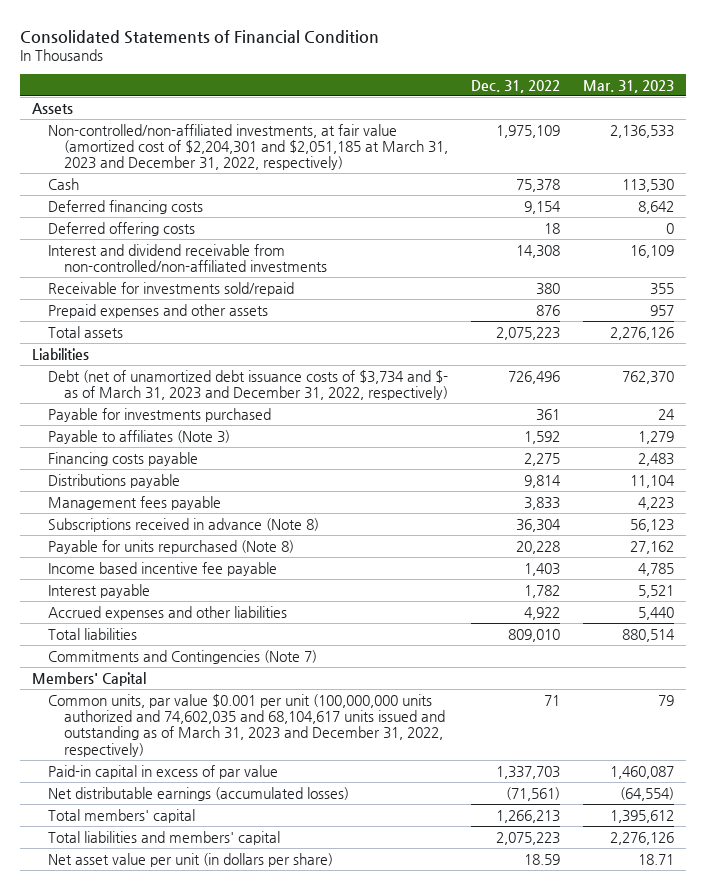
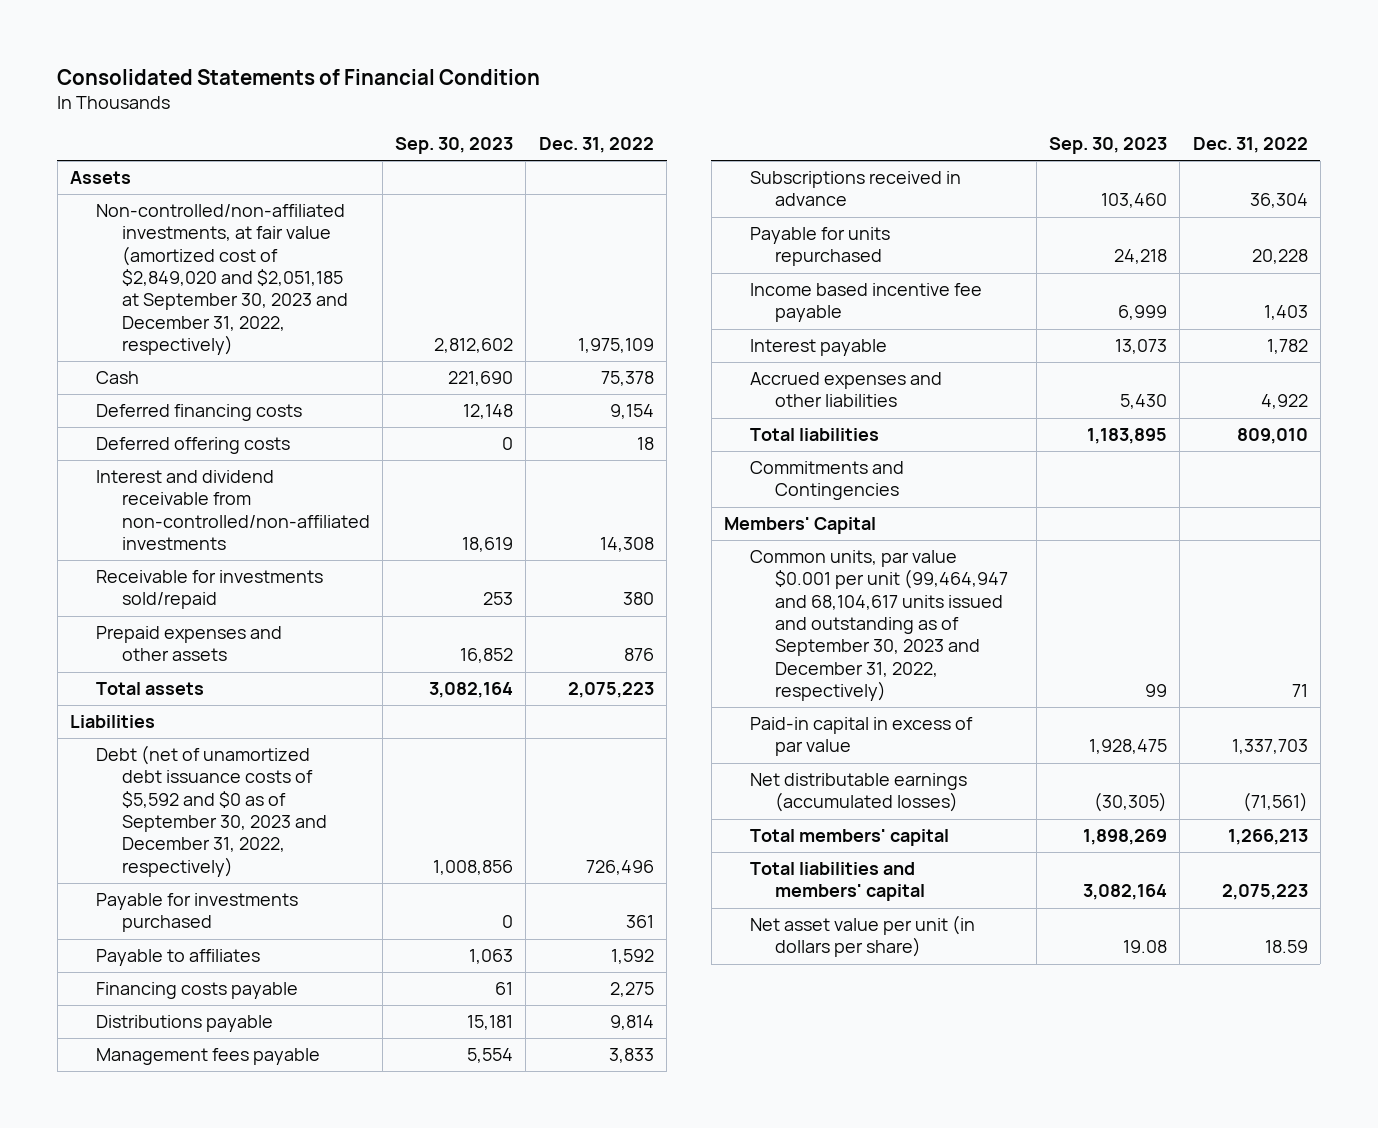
- | Dec. 31, 2022 | Mar. 31, 2023
+ | Sep. 30, 2023 | Dec. 31, 2022
- Non-controlled/non-affiliated investments, at fair value (amortized cost of $2,204,301 and $2,051,185 at March 31, 2023 and December 31, 2022, respectively) | 1,975,109 | 2,136,533
+ Non-controlled/non-affiliated investments, at fair value (amortized cost of $2,849,020 and $2,051,185 at September 30, 2023 and December 31, 2022, respectively) | 2,812,602 | 1,975,109
- Debt (net of unamortized debt issuance costs of $3,734 and $- as of March 31, 2023 and December 31, 2022, respectively) | 726,496 | 762,370
+ Debt (net of unamortized debt issuance costs of $5,592 and $0 as of September 30, 2023 and December 31, 2022, respectively) | 1,008,856 | 726,496
- Payable to affiliates (Note 3) | 1,592 | 1,279
+ Payable to affiliates | 1,063 | 1,592
- Subscriptions received in advance (Note 8) | 36,304 | 56,123
- Payable for units repurchased (Note 8) | 20,228 | 27,162
+ Subscriptions received in advance | 103,460 | 36,304
+ Payable for units repurchased | 24,218 | 20,228
- Commitments and Contingencies (Note 7)
+ Commitments and Contingencies
- Common units, par value $0.001 per unit (100,000,000 units authorized and 74,602,035 and 68,104,617 units issued and outstanding as of March 31, 2023 and December 31, 2022, respectively) | 71 | 79
+ Common units, par value $0.001 per unit (99,464,947 and 68,104,617 units issued and outstanding as of September 30, 2023 and December 31, 2022, respectively) | 99 | 71

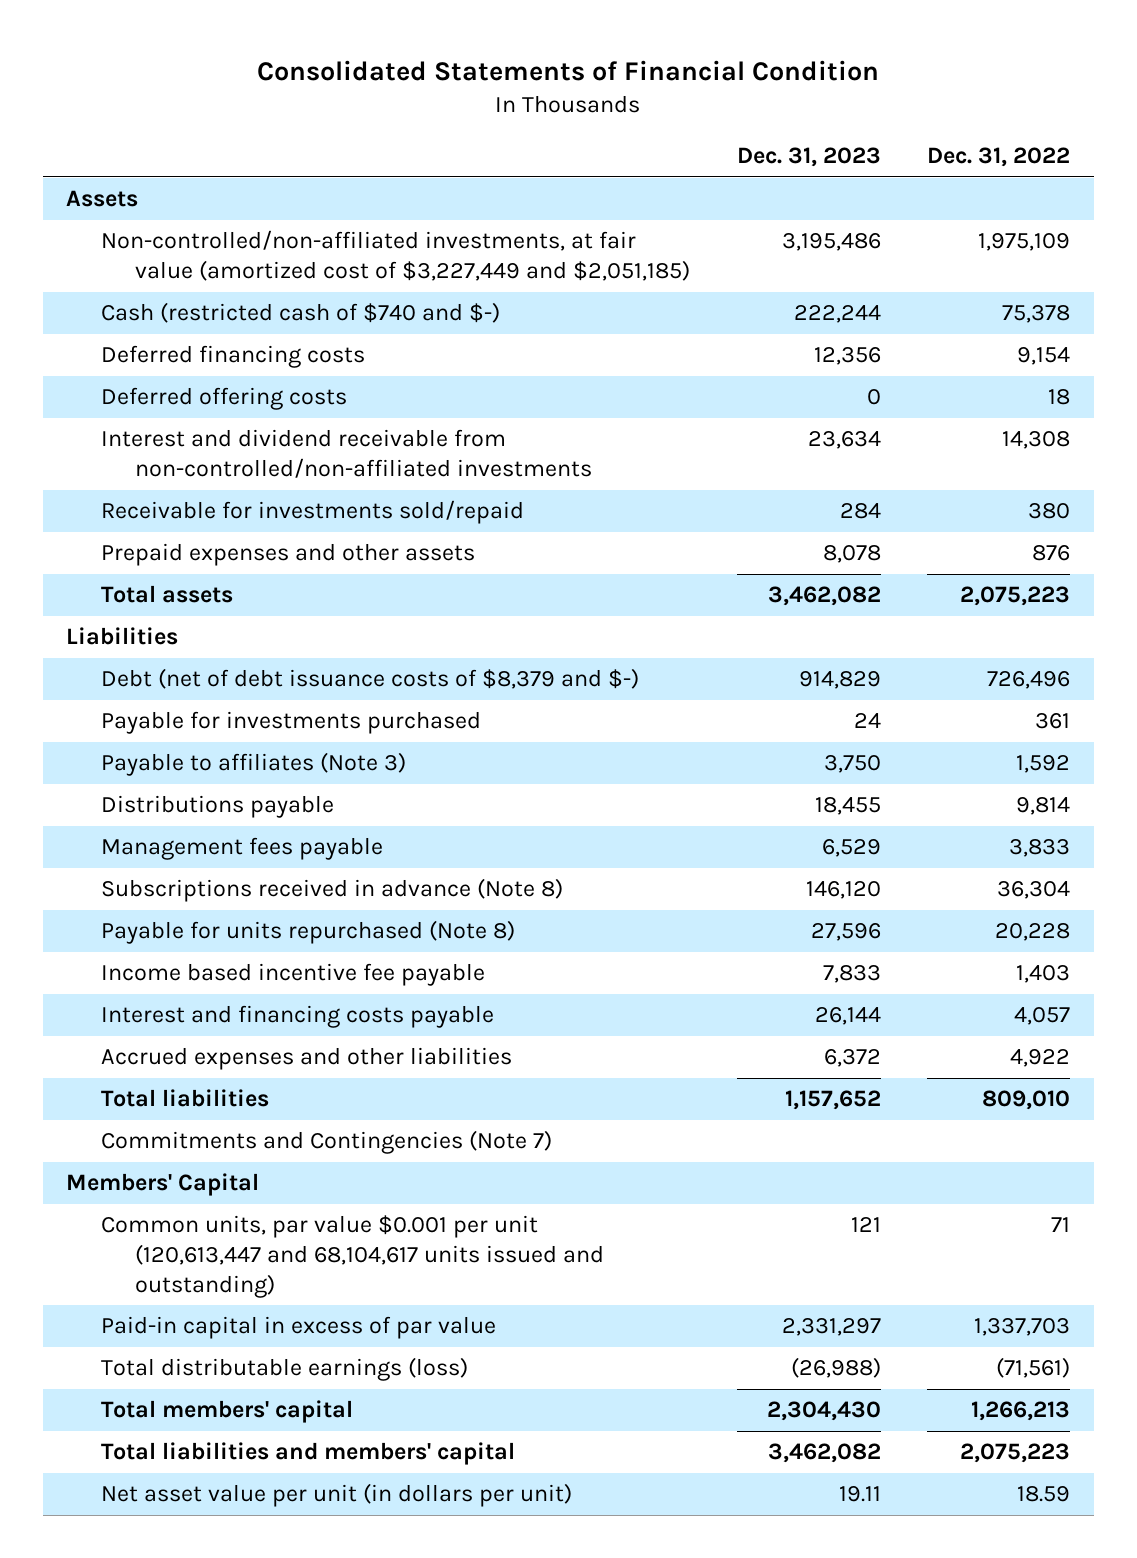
- | Sep. 30, 2023 | Dec. 31, 2022
+ | Dec. 31, 2023 | Dec. 31, 2022
- Non-controlled/non-affiliated investments, at fair value (amortized cost of $2,849,020 and $2,051,185 at September 30, 2023 and December 31, 2022, respectively) | 2,812,602 | 1,975,109
- Cash | 221,690 | 75,378
+ Non-controlled/non-affiliated investments, at fair value (amortized cost of $3,227,449 and $2,051,185) | 3,195,486 | 1,975,109
+ Cash (restricted cash of $740 and $-) | 222,244 | 75,378
- Debt (net of unamortized debt issuance costs of $5,592 and $0 as of September 30, 2023 and December 31, 2022, respectively) | 1,008,856 | 726,496
+ Debt (net of debt issuance costs of $8,379 and $-) | 914,829 | 726,496
- Payable to affiliates | 1,063 | 1,592
- Financing costs payable | 61 | 2,275
+ Payable to affiliates (Note 3) | 3,750 | 1,592
- Subscriptions received in advance | 103,460 | 36,304
- Payable for units repurchased | 24,218 | 20,228
+ Subscriptions received in advance (Note 8) | 146,120 | 36,304
+ Payable for units repurchased (Note 8) | 27,596 | 20,228
- Interest payable | 13,073 | 1,782
+ Interest and financing costs payable | 26,144 | 4,057
- Commitments and Contingencies
+ Commitments and Contingencies (Note 7)
- Common units, par value $0.001 per unit (99,464,947 and 68,104,617 units issued and outstanding as of September 30, 2023 and December 31, 2022, respectively) | 99 | 71
+ Common units, par value $0.001 per unit (120,613,447 and 68,104,617 units issued and outstanding) | 121 | 71
- Net distributable earnings (accumulated losses) | (30,305) | (71,561)
+ Total distributable earnings (loss) | (26,988) | (71,561)
- Net asset value per unit (in dollars per share) | 19.08 | 18.59
+ Net asset value per unit (in dollars per unit) | 19.11 | 18.59

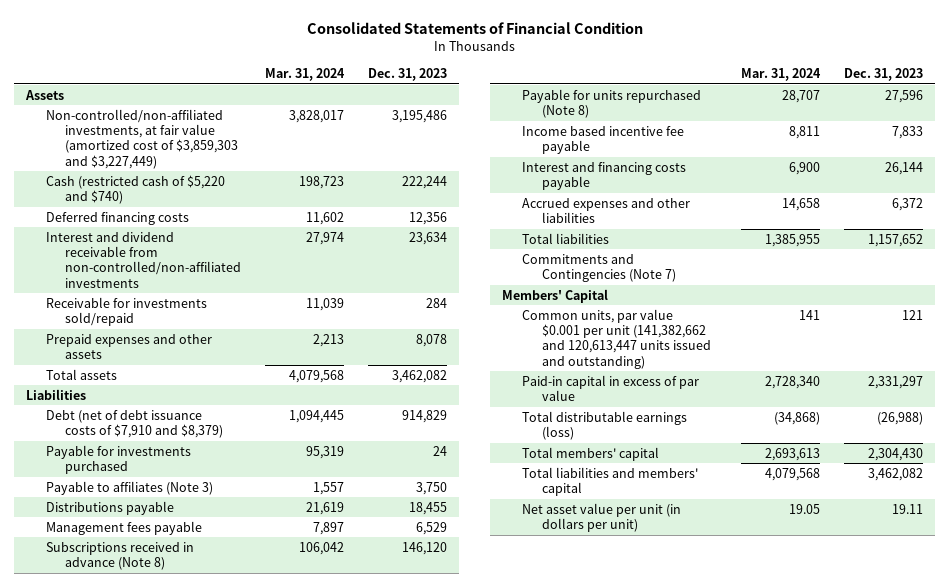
- | Dec. 31, 2023 | Dec. 31, 2022
+ | Mar. 31, 2024 | Dec. 31, 2023
- Non-controlled/non-affiliated investments, at fair value (amortized cost of $3,227,449 and $2,051,185) | 3,195,486 | 1,975,109
- Cash (restricted cash of $740 and $-) | 222,244 | 75,378
+ Non-controlled/non-affiliated investments, at fair value (amortized cost of $3,859,303 and $3,227,449) | 3,828,017 | 3,195,486
+ Cash (restricted cash of $5,220 and $740) | 198,723 | 222,244
- Deferred offering costs | 0 | 18
- Debt (net of debt issuance costs of $8,379 and $-) | 914,829 | 726,496
+ Debt (net of debt issuance costs of $7,910 and $8,379) | 1,094,445 | 914,829
- Common units, par value $0.001 per unit (120,613,447 and 68,104,617 units issued and outstanding) | 121 | 71
+ Common units, par value $0.001 per unit (141,382,662 and 120,613,447 units issued and outstanding) | 141 | 121

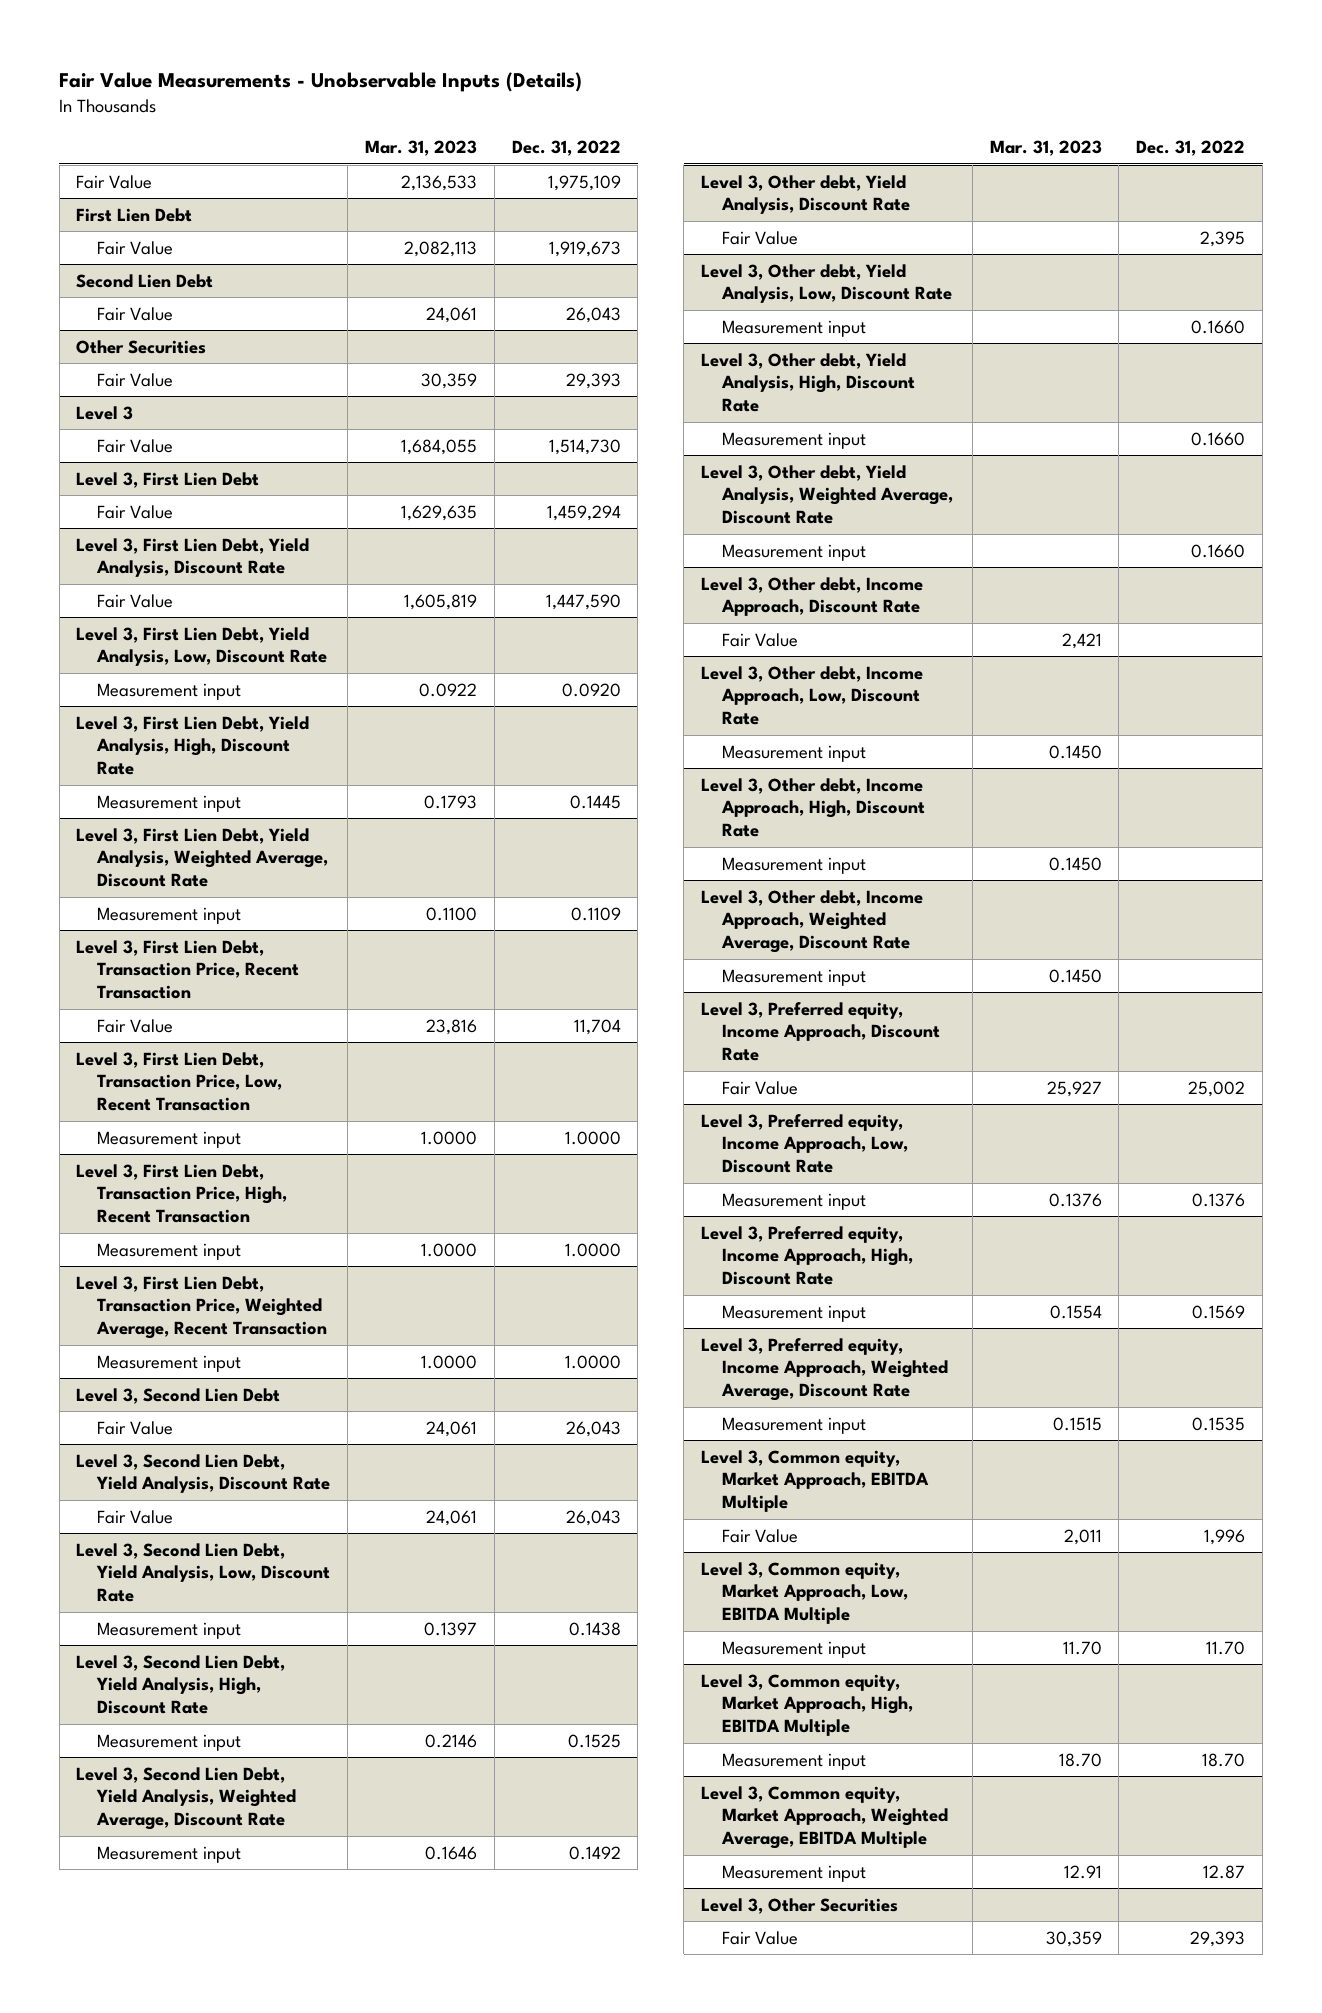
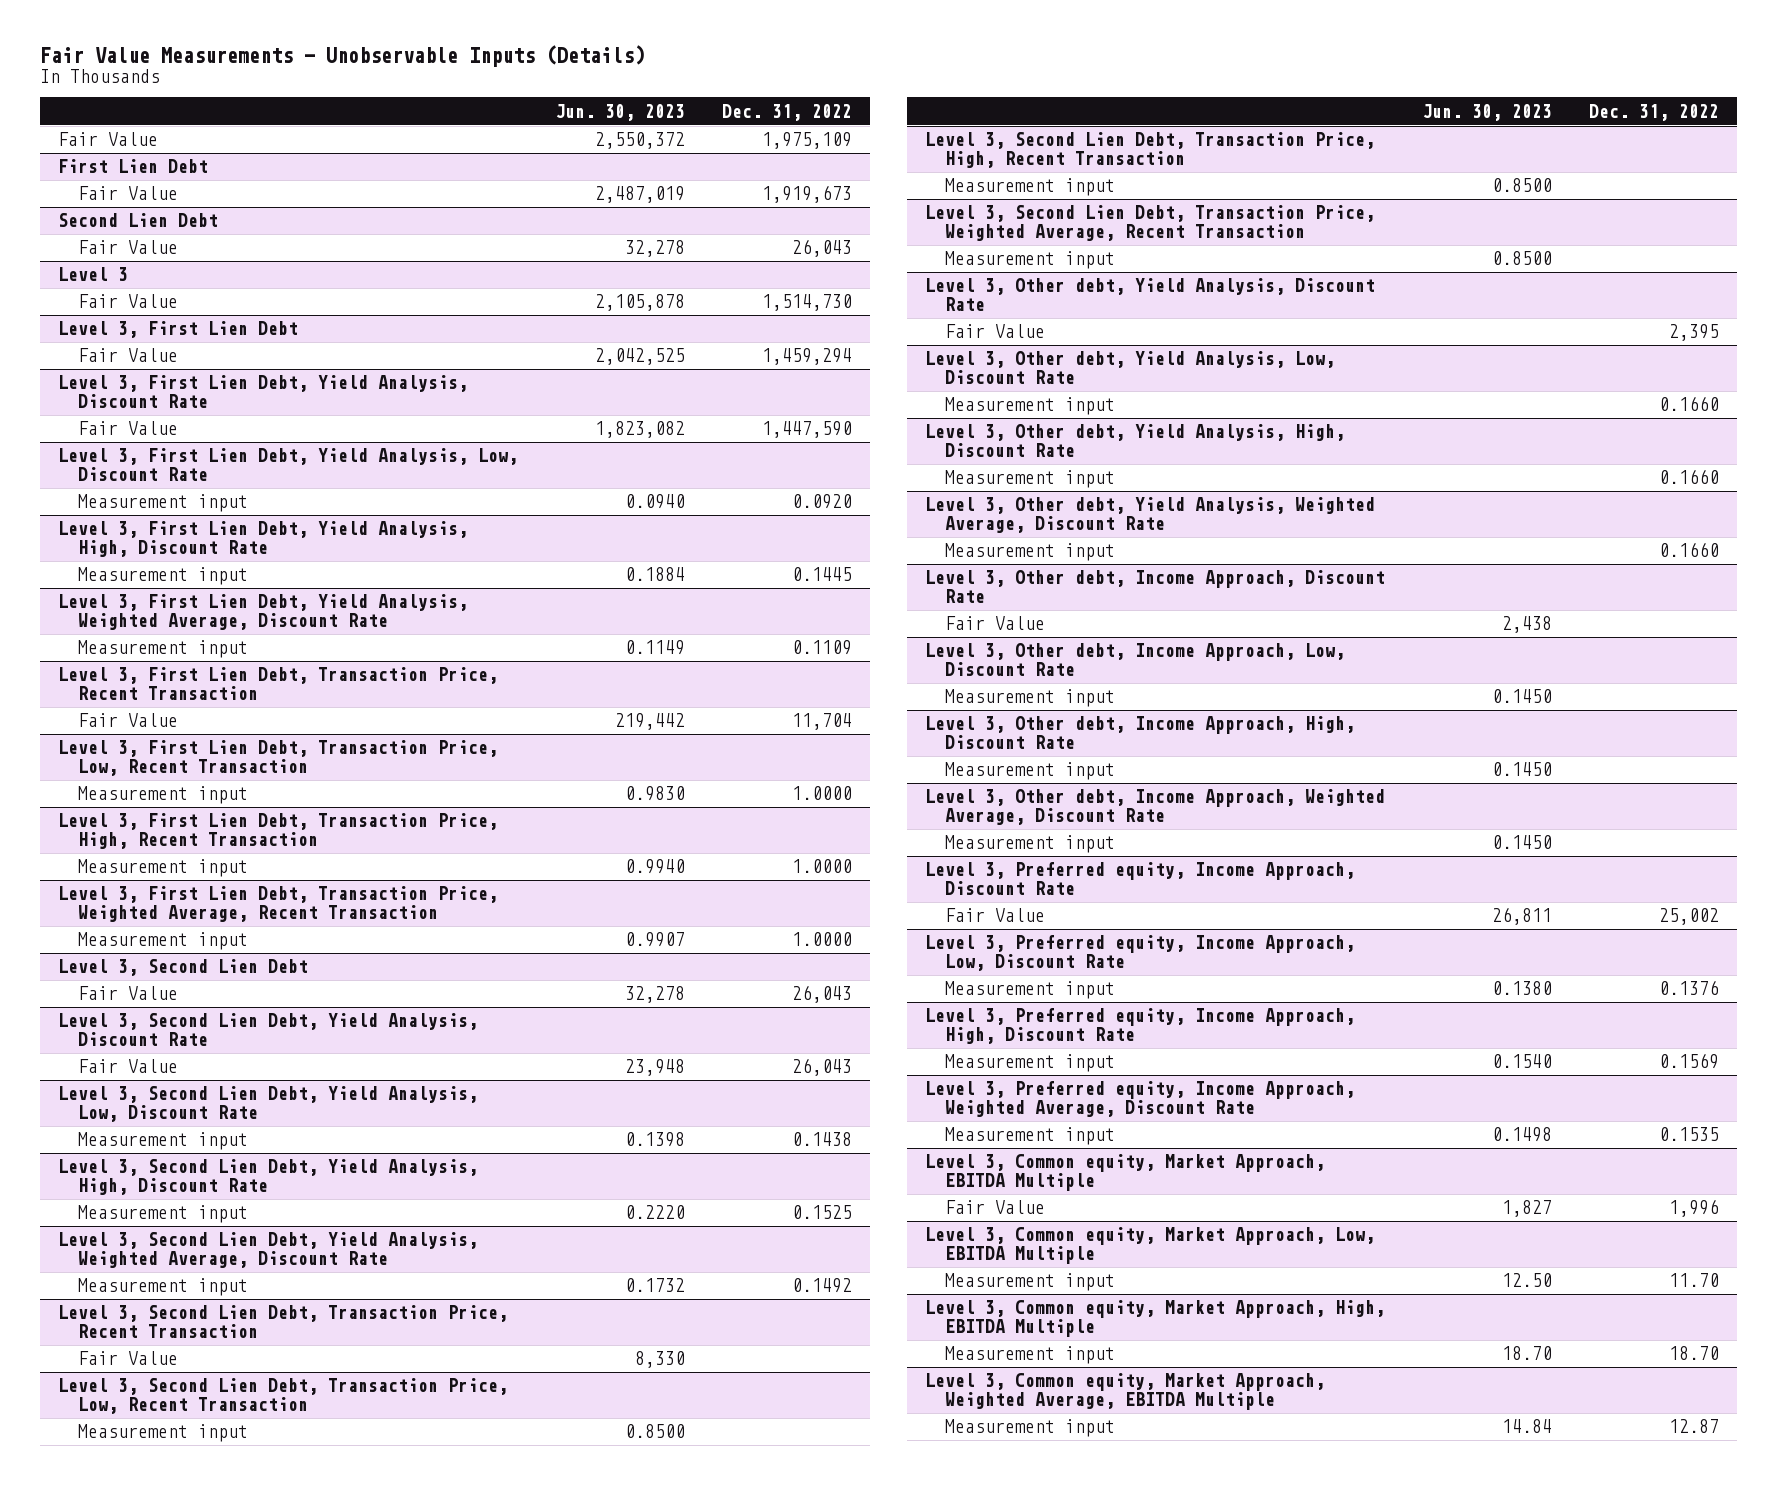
- | Mar. 31, 2023 | Dec. 31, 2022
+ | Jun. 30, 2023 | Dec. 31, 2022
- Other Securities
- Fair Value | 30,359 | 29,393
+ Level 3, Second Lien Debt, Transaction Price, Recent Transaction
+ Fair Value | 8,330 |
+ Level 3, Second Lien Debt, Transaction Price, Low, Recent Transaction
+ Measurement input | 0.8500 |
+ Level 3, Second Lien Debt, Transaction Price, High, Recent Transaction
+ Measurement input | 0.8500 |
+ Level 3, Second Lien Debt, Transaction Price, Weighted Average, Recent Transaction
+ Measurement input | 0.8500 |
- Level 3, Other Securities
- Fair Value | 30,359 | 29,393

